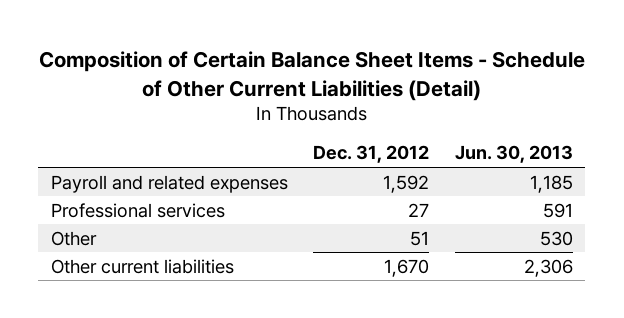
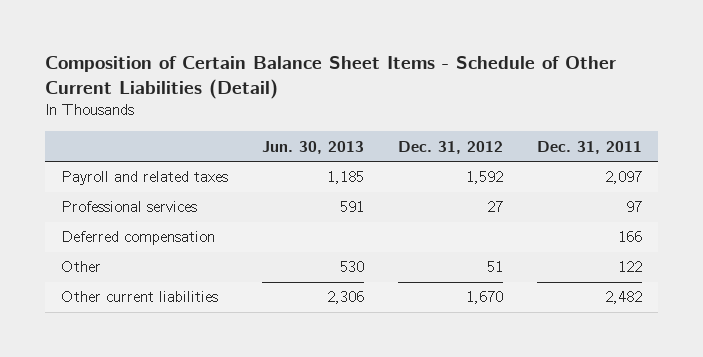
- | Dec. 31, 2012 | Jun. 30, 2013
+ | Jun. 30, 2013 | Dec. 31, 2012 | Dec. 31, 2011
- Payroll and related expenses | 1,592 | 1,185
+ Payroll and related taxes | 1,185 | 1,592 | 2,097
+ Deferred compensation | | | 166

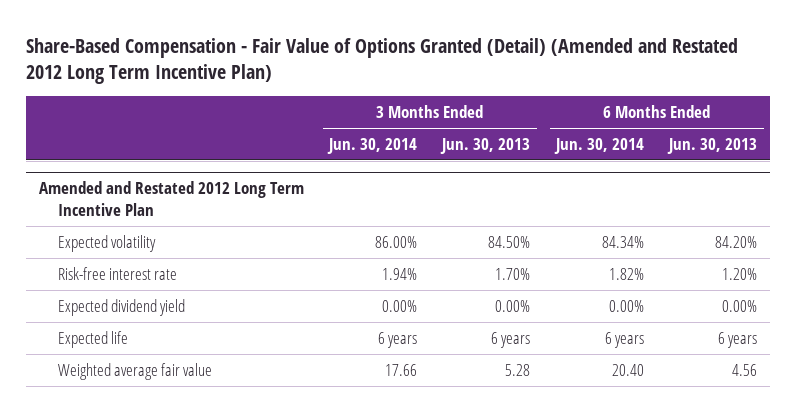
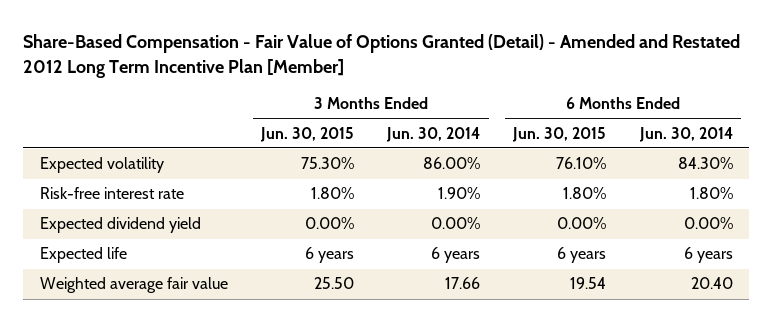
- Share-Based Compensation - Fair Value of Options Granted (Detail) (Amended and Restated 2012 Long Term Incentive Plan)
+ Share-Based Compensation - Fair Value of Options Granted (Detail) - Amended and Restated 2012 Long Term Incentive Plan [Member]
- | 3 Months Ended Jun. 30, 2014 | 3 Months Ended Jun. 30, 2013 | 6 Months Ended Jun. 30, 2014 | 6 Months Ended Jun. 30, 2013
+ | 3 Months Ended Jun. 30, 2015 | 3 Months Ended Jun. 30, 2014 | 6 Months Ended Jun. 30, 2015 | 6 Months Ended Jun. 30, 2014
- Amended and Restated 2012 Long Term Incentive Plan
- Expected volatility | 86.00% | 84.50% | 84.34% | 84.20%
- Risk-free interest rate | 1.94% | 1.70% | 1.82% | 1.20%
+ Expected volatility | 75.30% | 86.00% | 76.10% | 84.30%
+ Risk-free interest rate | 1.80% | 1.90% | 1.80% | 1.80%

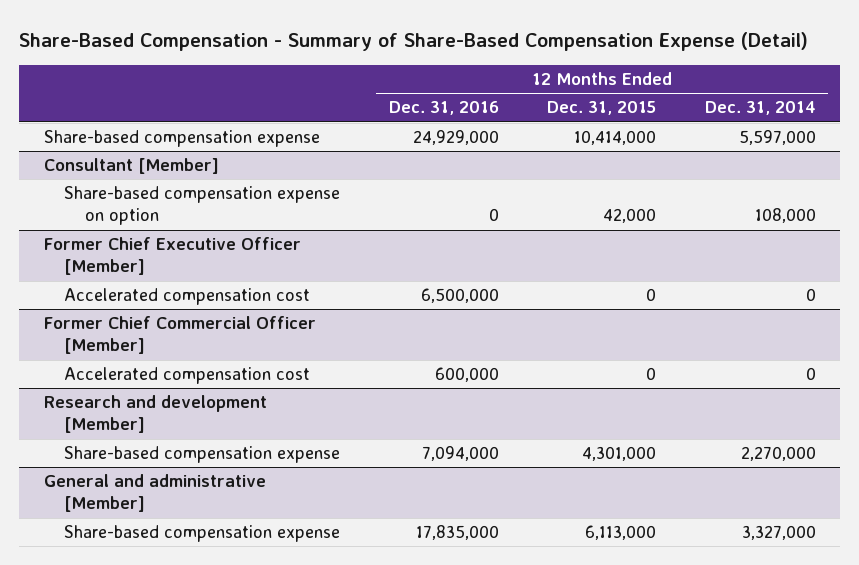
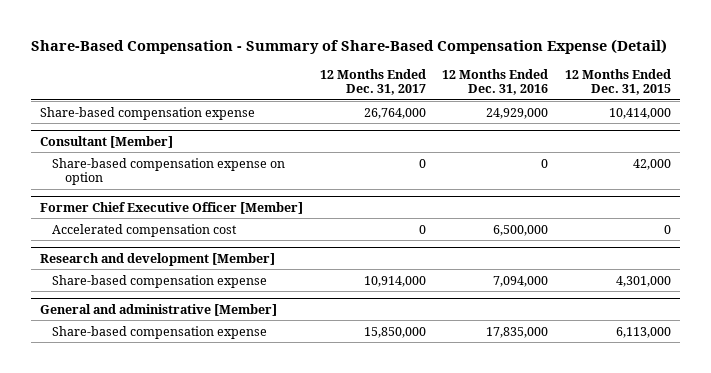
- | 12 Months Ended Dec. 31, 2016 | 12 Months Ended Dec. 31, 2015 | 12 Months Ended Dec. 31, 2014
+ | 12 Months Ended Dec. 31, 2017 | 12 Months Ended Dec. 31, 2016 | 12 Months Ended Dec. 31, 2015
- Former Chief Commercial Officer [Member]
- Accelerated compensation cost | 600,000 | 0 | 0

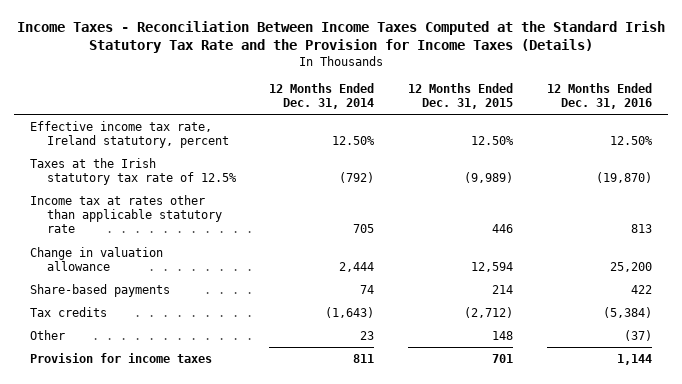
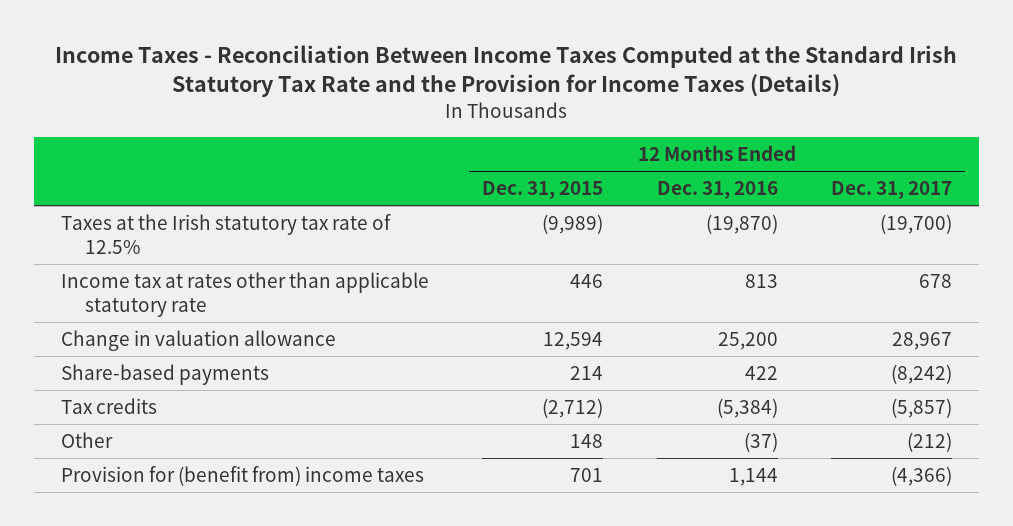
- | 12 Months Ended Dec. 31, 2014 | 12 Months Ended Dec. 31, 2015 | 12 Months Ended Dec. 31, 2016
+ | 12 Months Ended Dec. 31, 2015 | 12 Months Ended Dec. 31, 2016 | 12 Months Ended Dec. 31, 2017
- Effective income tax rate, Ireland statutory, percent | 12.50% | 12.50% | 12.50%
- Provision for income taxes | 811 | 701 | 1,144
+ Provision for (benefit from) income taxes | 701 | 1,144 | (4,366)

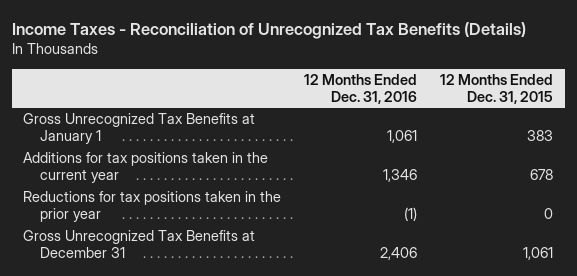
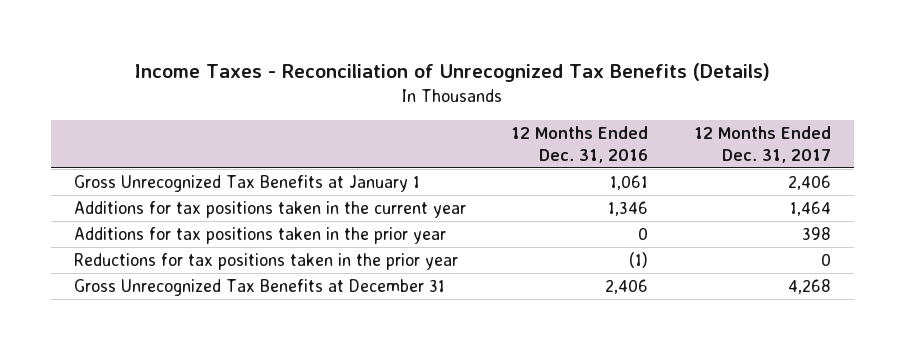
- | 12 Months Ended Dec. 31, 2016 | 12 Months Ended Dec. 31, 2015
+ | 12 Months Ended Dec. 31, 2016 | 12 Months Ended Dec. 31, 2017
+ Additions for tax positions taken in the prior year | 0 | 398

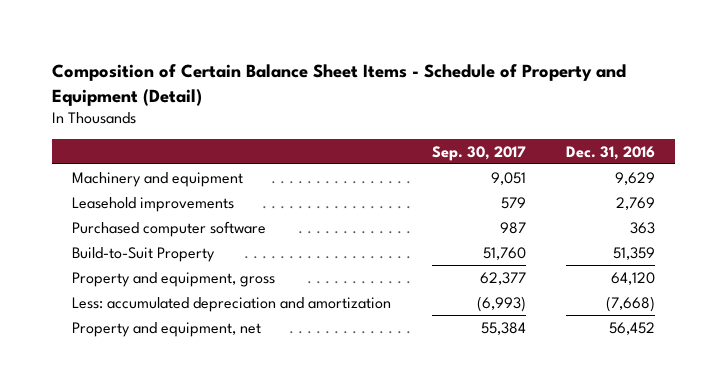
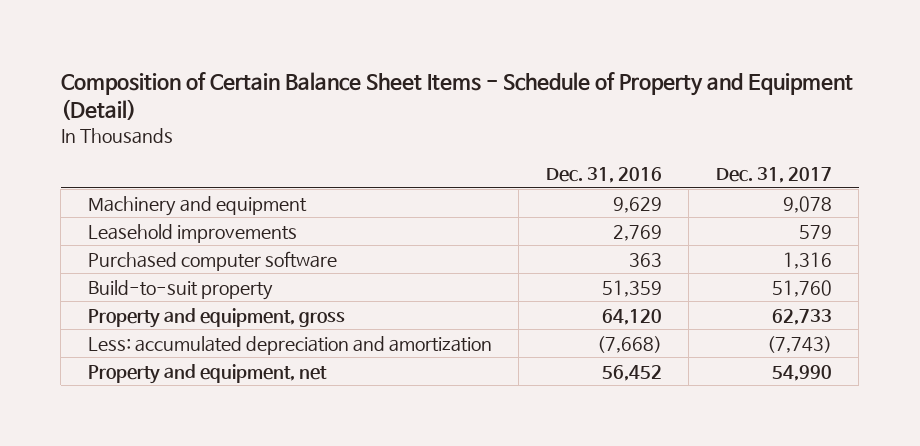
- | Sep. 30, 2017 | Dec. 31, 2016
+ | Dec. 31, 2016 | Dec. 31, 2017
- Build-to-Suit Property | 51,760 | 51,359
+ Build-to-suit property | 51,359 | 51,760

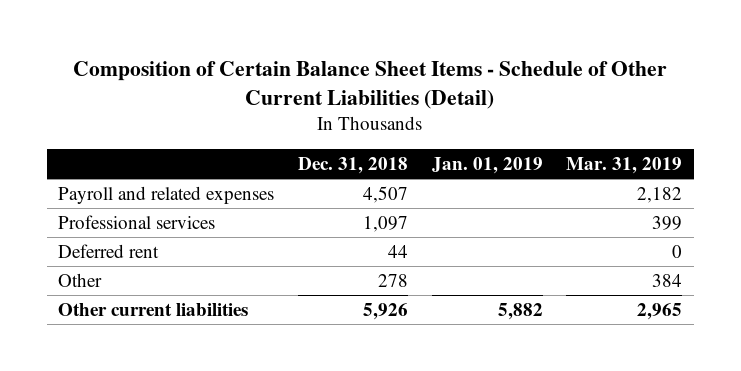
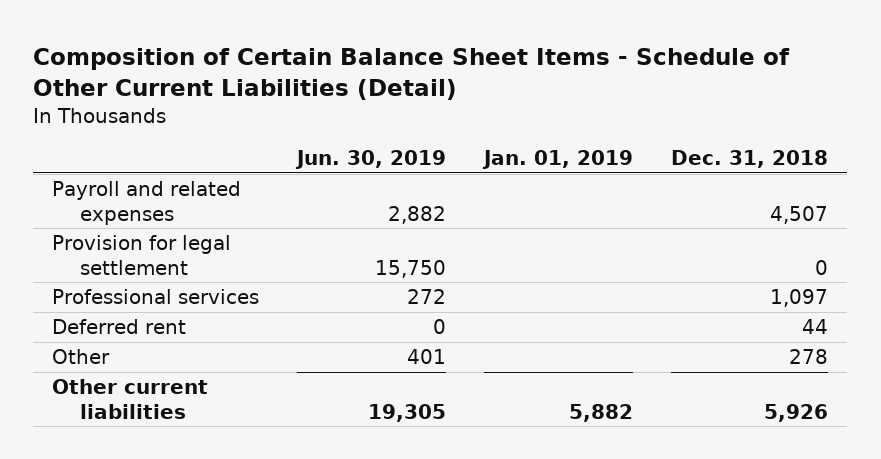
- | Dec. 31, 2018 | Jan. 01, 2019 | Mar. 31, 2019
+ | Jun. 30, 2019 | Jan. 01, 2019 | Dec. 31, 2018
+ Provision for legal settlement | 15,750 | | 0

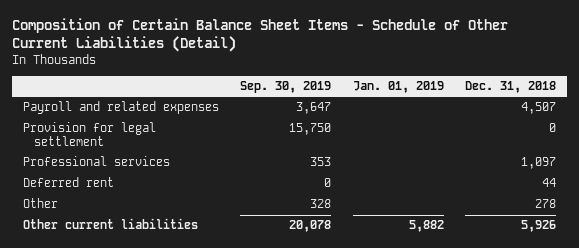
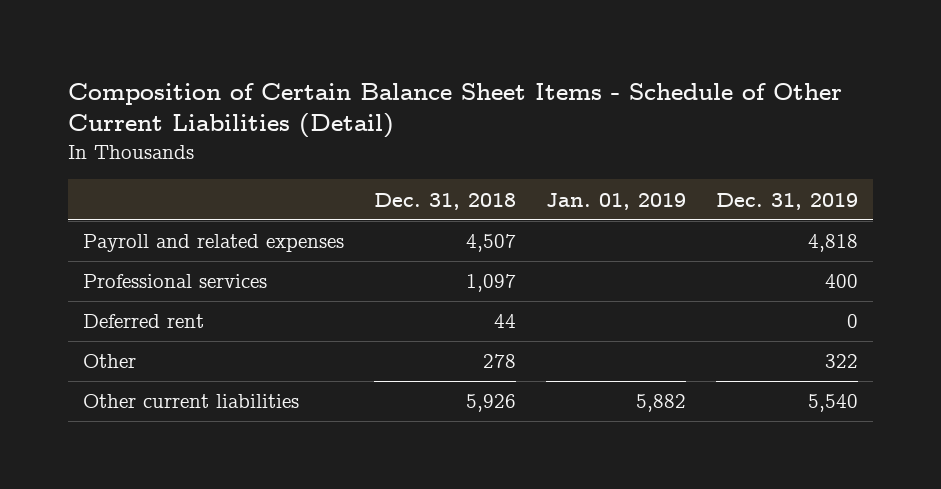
- | Sep. 30, 2019 | Jan. 01, 2019 | Dec. 31, 2018
+ | Dec. 31, 2018 | Jan. 01, 2019 | Dec. 31, 2019
- Provision for legal settlement | 15,750 | | 0

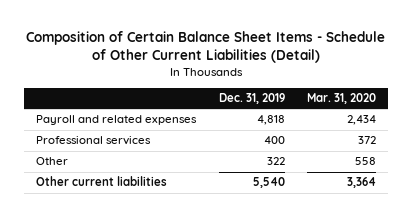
- | Dec. 31, 2018 | Jan. 01, 2019 | Dec. 31, 2019
+ | Dec. 31, 2019 | Mar. 31, 2020
- Deferred rent | 44 | | 0

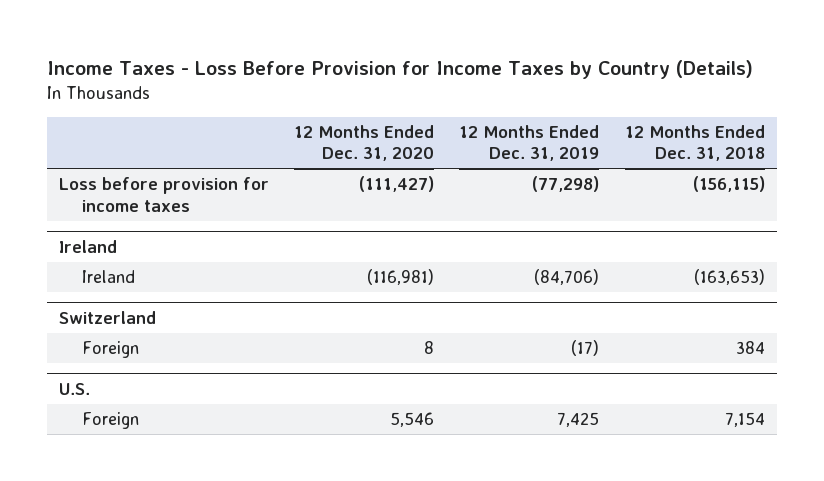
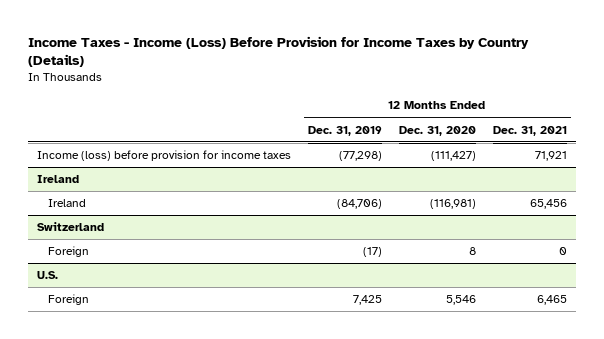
- Income Taxes - Loss Before Provision for Income Taxes by Country (Details)
+ Income Taxes - Income (Loss) Before Provision for Income Taxes by Country (Details)
- | 12 Months Ended Dec. 31, 2020 | 12 Months Ended Dec. 31, 2019 | 12 Months Ended Dec. 31, 2018
+ | 12 Months Ended Dec. 31, 2019 | 12 Months Ended Dec. 31, 2020 | 12 Months Ended Dec. 31, 2021
- Loss before provision for income taxes | (111,427) | (77,298) | (156,115)
+ Income (loss) before provision for income taxes | (77,298) | (111,427) | 71,921

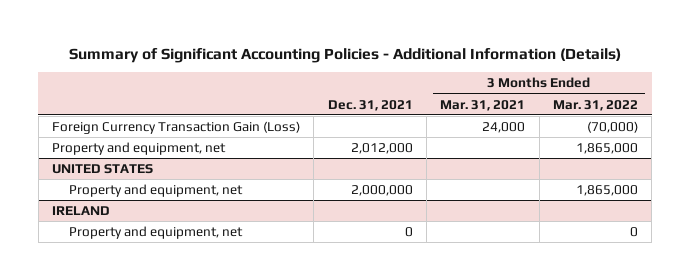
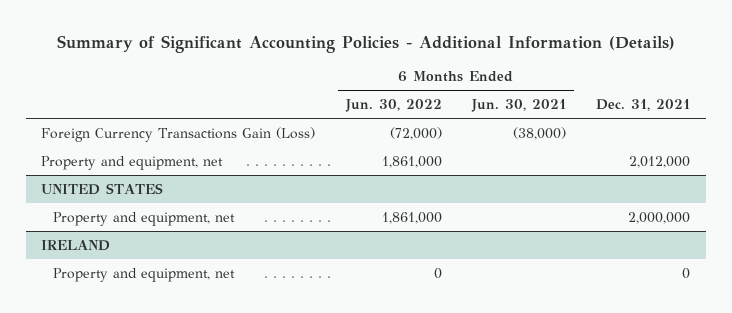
- | Dec. 31, 2021 | 3 Months Ended Mar. 31, 2021 | 3 Months Ended Mar. 31, 2022
+ | 6 Months Ended Jun. 30, 2022 | 6 Months Ended Jun. 30, 2021 | Dec. 31, 2021
- Foreign Currency Transaction Gain (Loss) | | 24,000 | (70,000)
+ Foreign Currency Transactions Gain (Loss) | (72,000) | (38,000) |

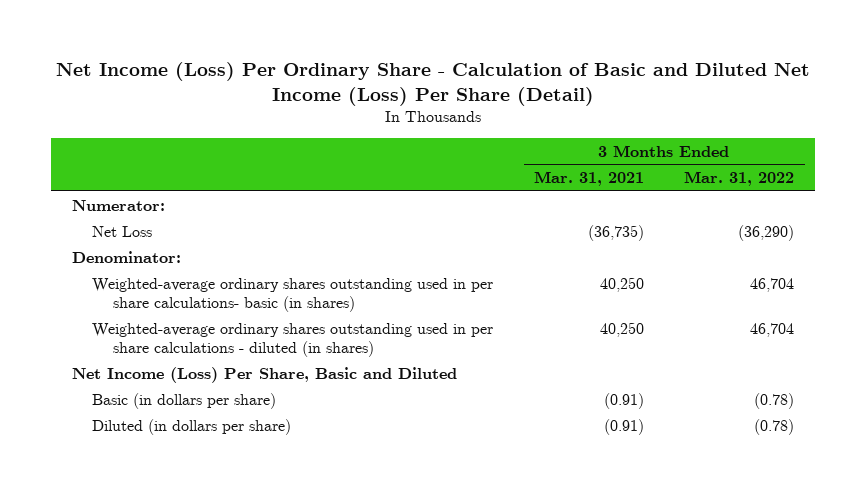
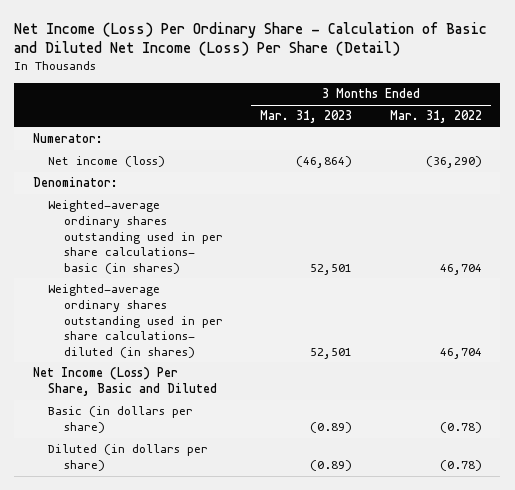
- | 3 Months Ended Mar. 31, 2021 | 3 Months Ended Mar. 31, 2022
+ | 3 Months Ended Mar. 31, 2023 | 3 Months Ended Mar. 31, 2022
- Net Loss | (36,735) | (36,290)
+ Net income (loss) | (46,864) | (36,290)
- Weighted-average ordinary shares outstanding used in per share calculations - diluted (in shares) | 40,250 | 46,704
+ Weighted-average ordinary shares outstanding used in per share calculations- diluted (in shares) | 52,501 | 46,704

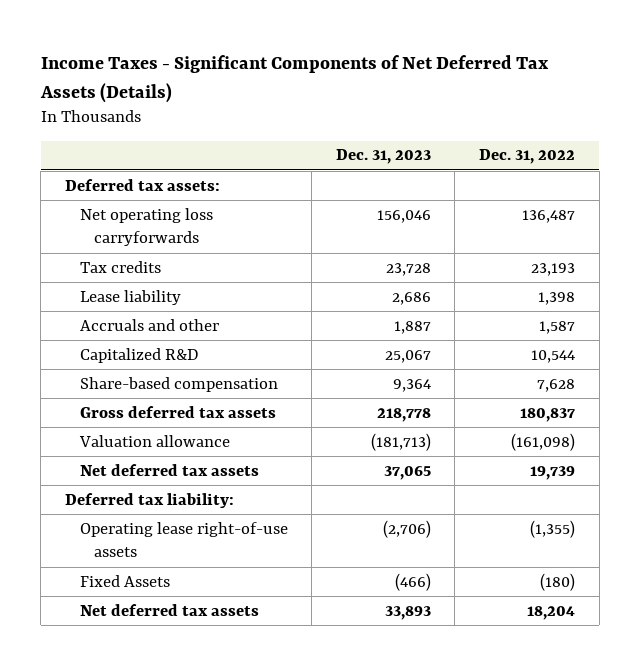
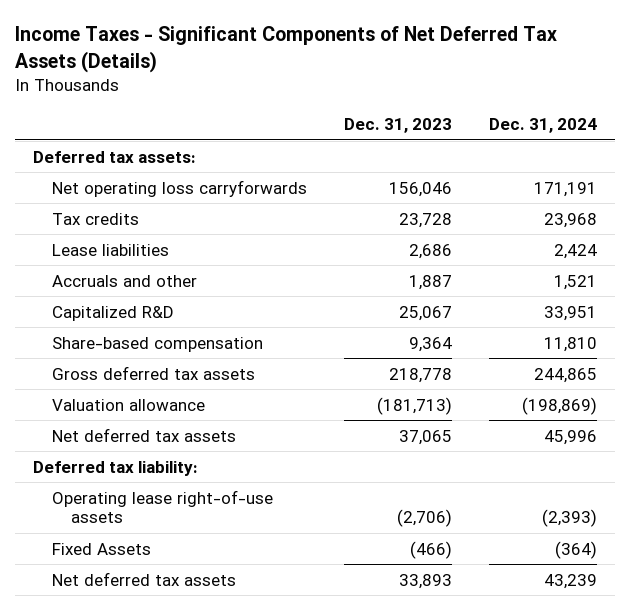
- | Dec. 31, 2023 | Dec. 31, 2022
+ | Dec. 31, 2023 | Dec. 31, 2024
- Lease liability | 2,686 | 1,398
+ Lease liabilities | 2,686 | 2,424

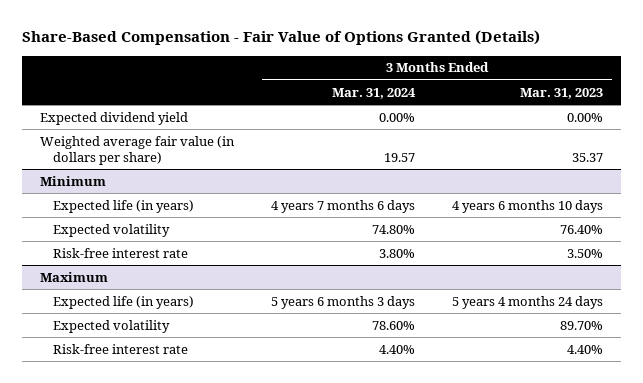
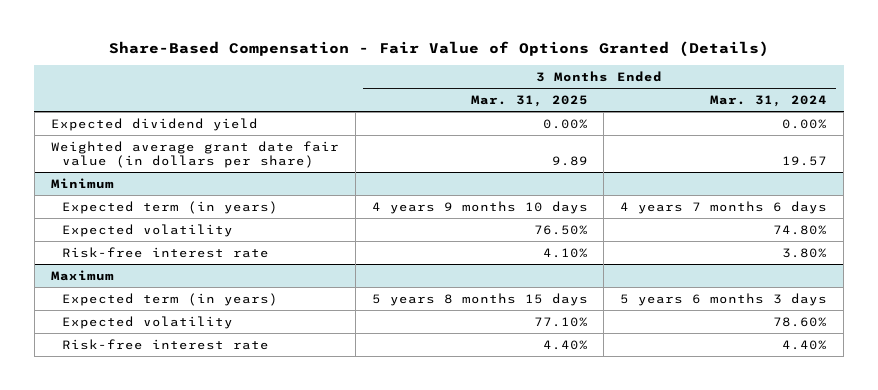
- | 3 Months Ended Mar. 31, 2024 | 3 Months Ended Mar. 31, 2023
+ | 3 Months Ended Mar. 31, 2025 | 3 Months Ended Mar. 31, 2024
- Weighted average fair value (in dollars per share) | 19.57 | 35.37
+ Weighted average grant date fair value (in dollars per share) | 9.89 | 19.57
@ Minimum
- Expected life (in years) | 4 years 7 months 6 days | 4 years 6 months 10 days
+ Expected term (in years) | 4 years 9 months 10 days | 4 years 7 months 6 days
@ Maximum
- Expected life (in years) | 5 years 6 months 3 days | 5 years 4 months 24 days
+ Expected term (in years) | 5 years 8 months 15 days | 5 years 6 months 3 days

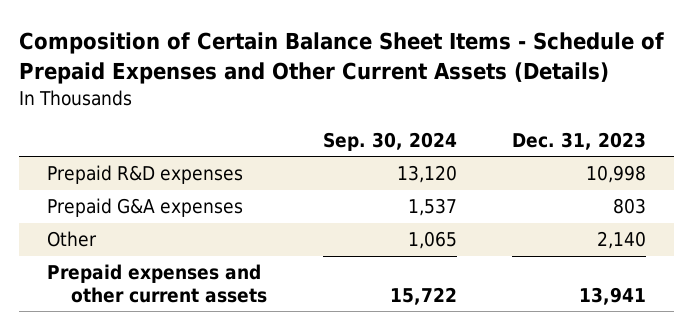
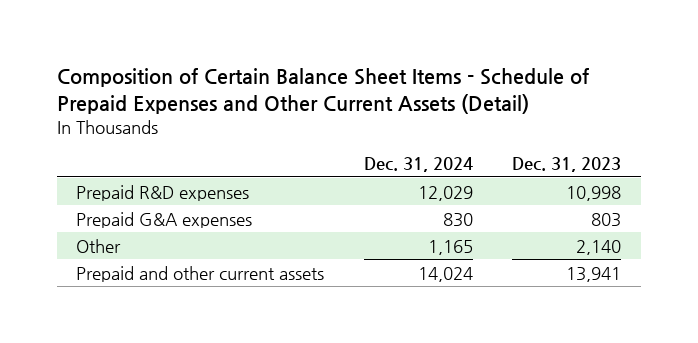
- Composition of Certain Balance Sheet Items - Schedule of Prepaid Expenses and Other Current Assets (Details)
+ Composition of Certain Balance Sheet Items - Schedule of Prepaid Expenses and Other Current Assets (Detail)
- | Sep. 30, 2024 | Dec. 31, 2023
+ | Dec. 31, 2024 | Dec. 31, 2023
- Prepaid expenses and other current assets | 15,722 | 13,941
+ Prepaid and other current assets | 14,024 | 13,941

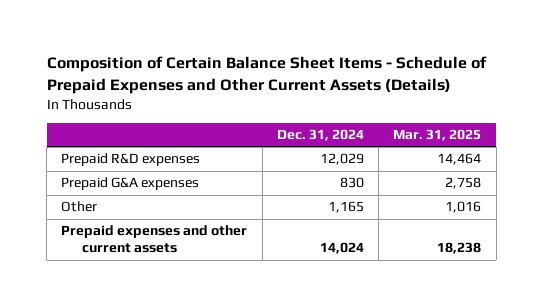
- Composition of Certain Balance Sheet Items - Schedule of Prepaid Expenses and Other Current Assets (Detail)
+ Composition of Certain Balance Sheet Items - Schedule of Prepaid Expenses and Other Current Assets (Details)
- | Dec. 31, 2024 | Dec. 31, 2023
+ | Dec. 31, 2024 | Mar. 31, 2025
- Prepaid and other current assets | 14,024 | 13,941
+ Prepaid expenses and other current assets | 14,024 | 18,238

